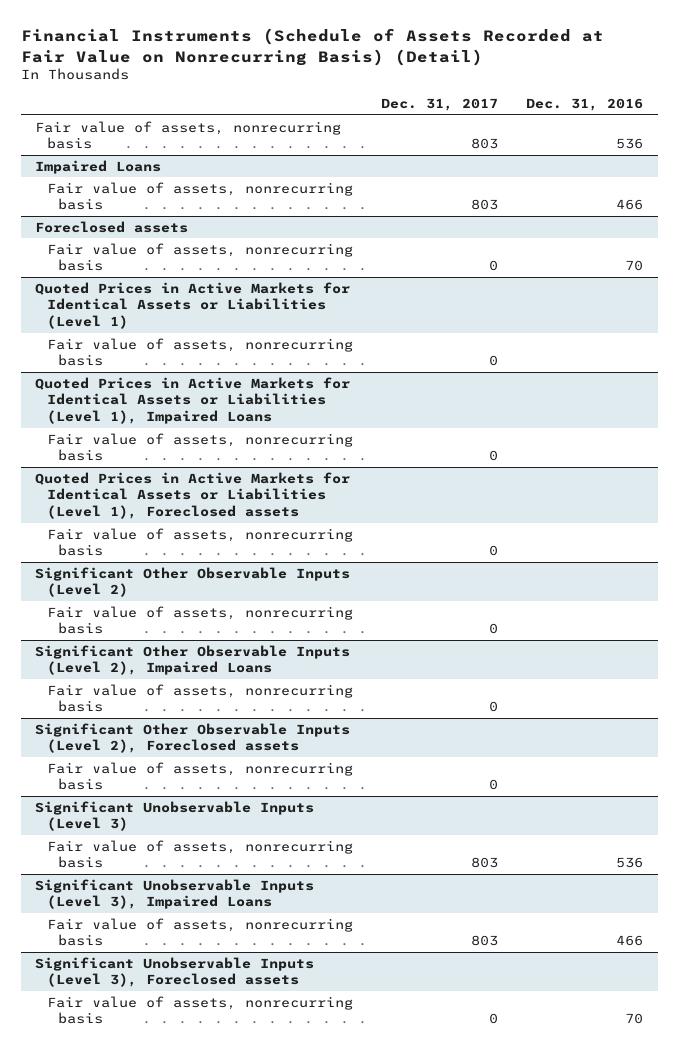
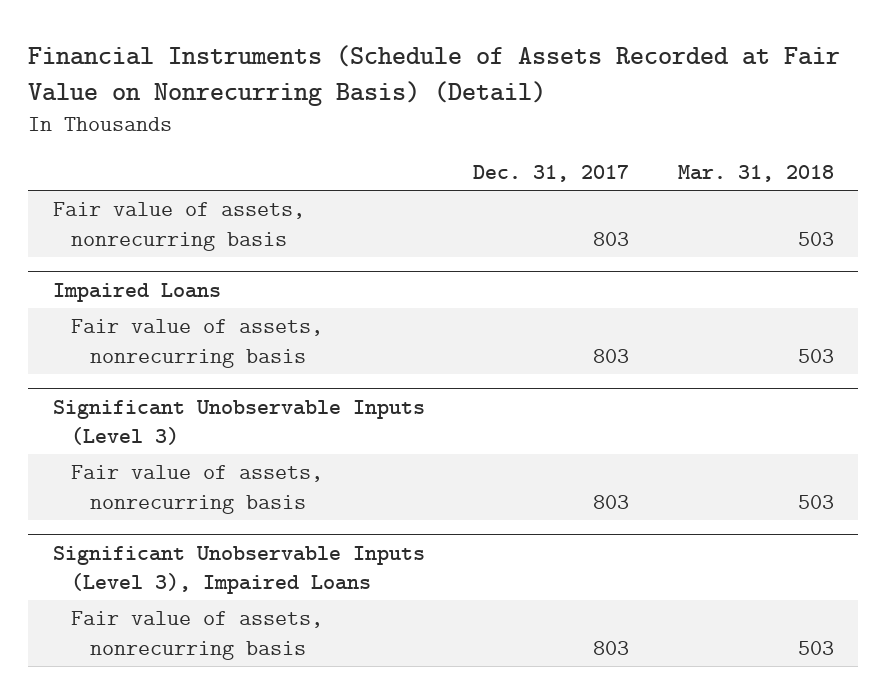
- | Dec. 31, 2017 | Dec. 31, 2016
+ | Dec. 31, 2017 | Mar. 31, 2018
- Foreclosed assets
- Fair value of assets, nonrecurring basis | 0 | 70
- Quoted Prices in Active Markets for Identical Assets or Liabilities (Level 1)
- Fair value of assets, nonrecurring basis | 0 |
- Quoted Prices in Active Markets for Identical Assets or Liabilities (Level 1), Impaired Loans
- Fair value of assets, nonrecurring basis | 0 |
- Quoted Prices in Active Markets for Identical Assets or Liabilities (Level 1), Foreclosed assets
- Fair value of assets, nonrecurring basis | 0 |
- Significant Other Observable Inputs (Level 2)
- Fair value of assets, nonrecurring basis | 0 |
- Significant Other Observable Inputs (Level 2), Impaired Loans
- Fair value of assets, nonrecurring basis | 0 |
- Significant Other Observable Inputs (Level 2), Foreclosed assets
- Fair value of assets, nonrecurring basis | 0 |
- Significant Unobservable Inputs (Level 3), Foreclosed assets
- Fair value of assets, nonrecurring basis | 0 | 70

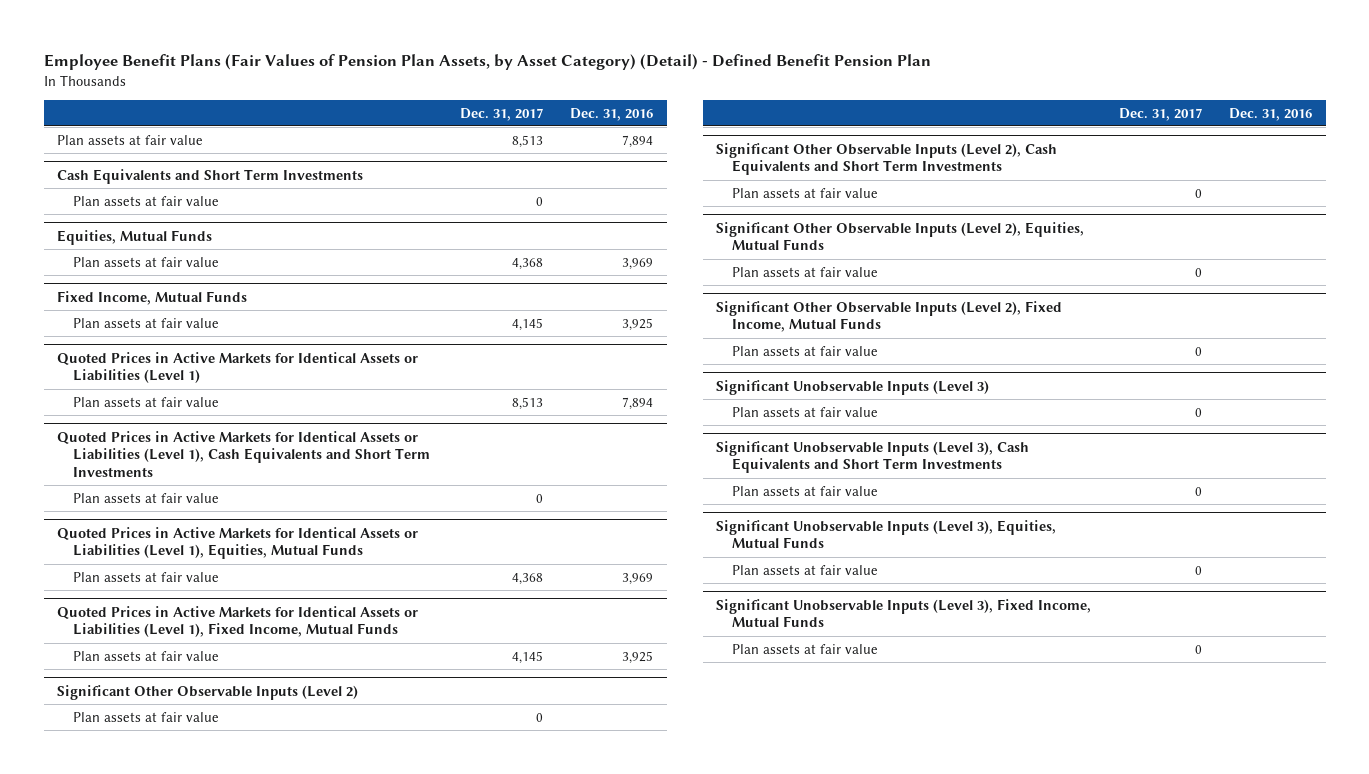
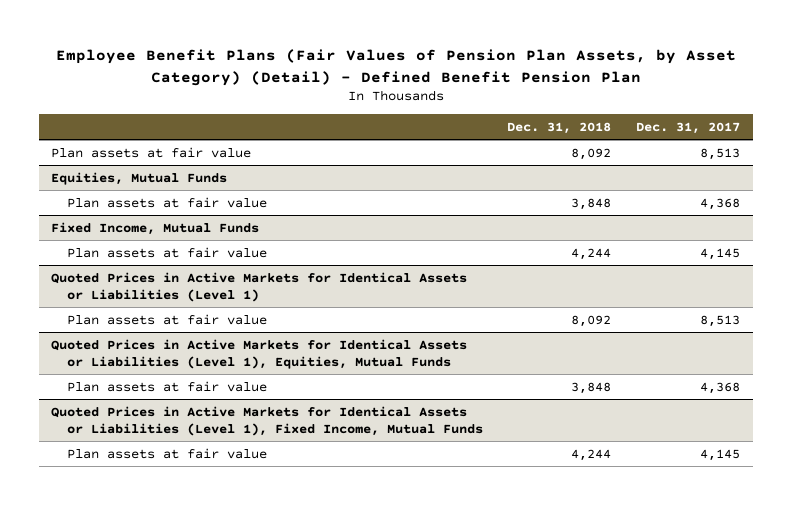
- | Dec. 31, 2017 | Dec. 31, 2016
+ | Dec. 31, 2018 | Dec. 31, 2017
- Cash Equivalents and Short Term Investments
- Plan assets at fair value | 0 |
- Quoted Prices in Active Markets for Identical Assets or Liabilities (Level 1), Cash Equivalents and Short Term Investments
- Plan assets at fair value | 0 |
- Significant Other Observable Inputs (Level 2)
- Plan assets at fair value | 0 |
- Significant Other Observable Inputs (Level 2), Cash Equivalents and Short Term Investments
- Plan assets at fair value | 0 |
- Significant Other Observable Inputs (Level 2), Equities, Mutual Funds
- Plan assets at fair value | 0 |
- Significant Other Observable Inputs (Level 2), Fixed Income, Mutual Funds
- Plan assets at fair value | 0 |
- Significant Unobservable Inputs (Level 3)
- Plan assets at fair value | 0 |
- Significant Unobservable Inputs (Level 3), Cash Equivalents and Short Term Investments
- Plan assets at fair value | 0 |
- Significant Unobservable Inputs (Level 3), Equities, Mutual Funds
- Plan assets at fair value | 0 |
- Significant Unobservable Inputs (Level 3), Fixed Income, Mutual Funds
- Plan assets at fair value | 0 |

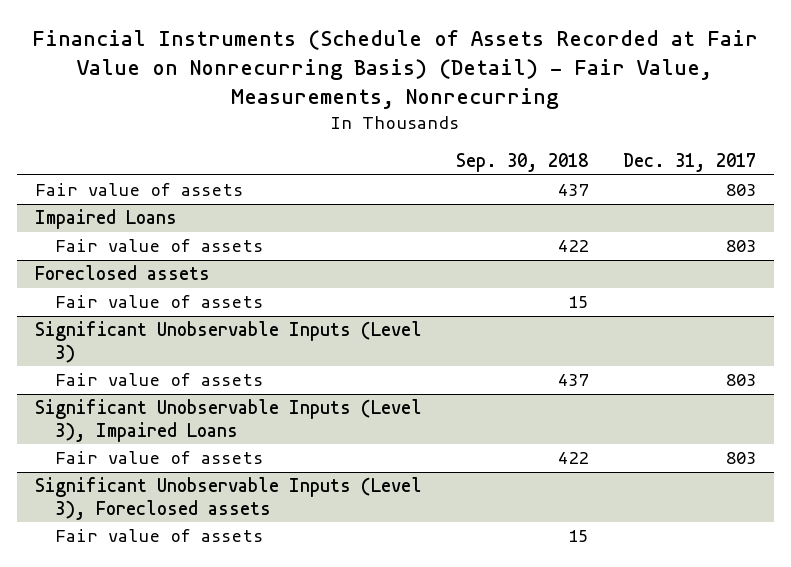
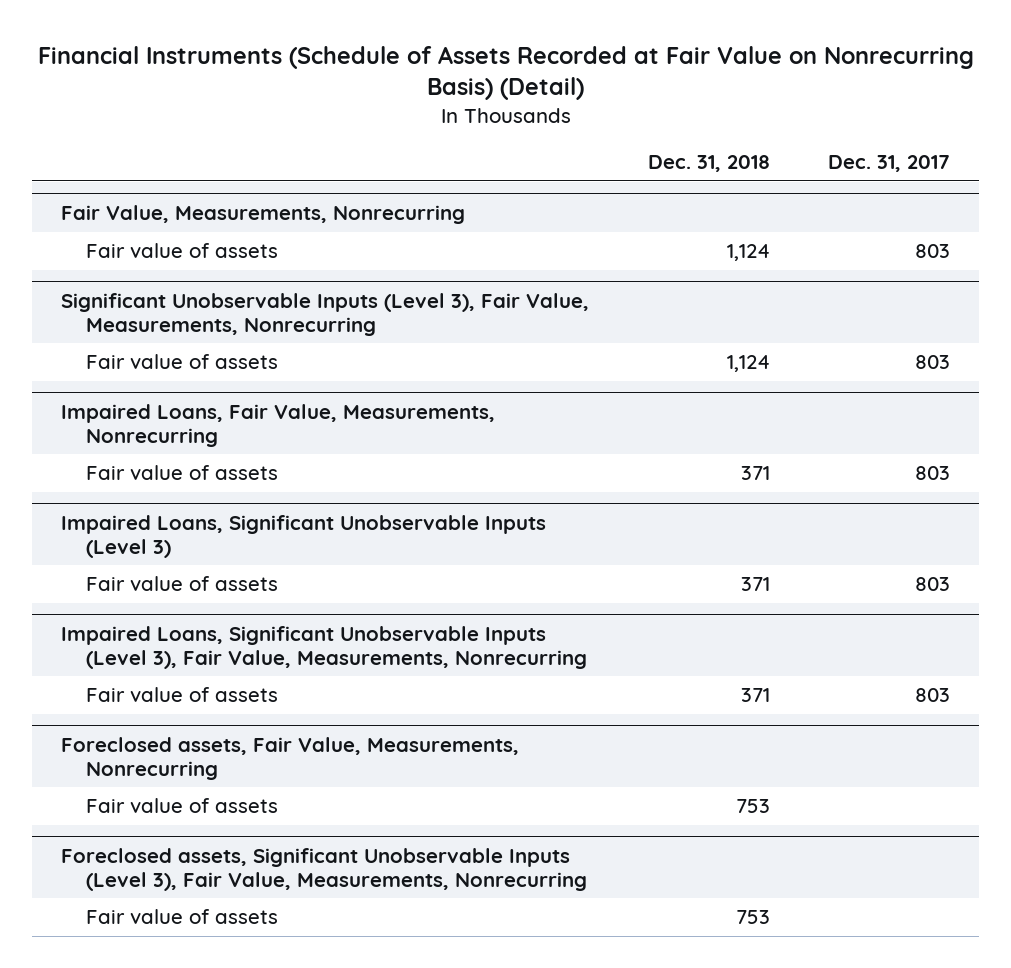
- Financial Instruments (Schedule of Assets Recorded at Fair Value on Nonrecurring Basis) (Detail) - Fair Value, Measurements, Nonrecurring
+ Financial Instruments (Schedule of Assets Recorded at Fair Value on Nonrecurring Basis) (Detail)
- | Sep. 30, 2018 | Dec. 31, 2017
+ | Dec. 31, 2018 | Dec. 31, 2017
+ Fair Value, Measurements, Nonrecurring
- Impaired Loans
+ Significant Unobservable Inputs (Level 3), Fair Value, Measurements, Nonrecurring
- Foreclosed assets
- Fair value of assets | 15 |
- Significant Unobservable Inputs (Level 3)
+ Impaired Loans, Fair Value, Measurements, Nonrecurring
- Significant Unobservable Inputs (Level 3), Impaired Loans
+ Impaired Loans, Significant Unobservable Inputs (Level 3)
- Significant Unobservable Inputs (Level 3), Foreclosed assets
+ Impaired Loans, Significant Unobservable Inputs (Level 3), Fair Value, Measurements, Nonrecurring
+ Fair value of assets | 371 | 803
+ Foreclosed assets, Fair Value, Measurements, Nonrecurring
+ Foreclosed assets, Significant Unobservable Inputs (Level 3), Fair Value, Measurements, Nonrecurring
+ Fair value of assets | 753 |

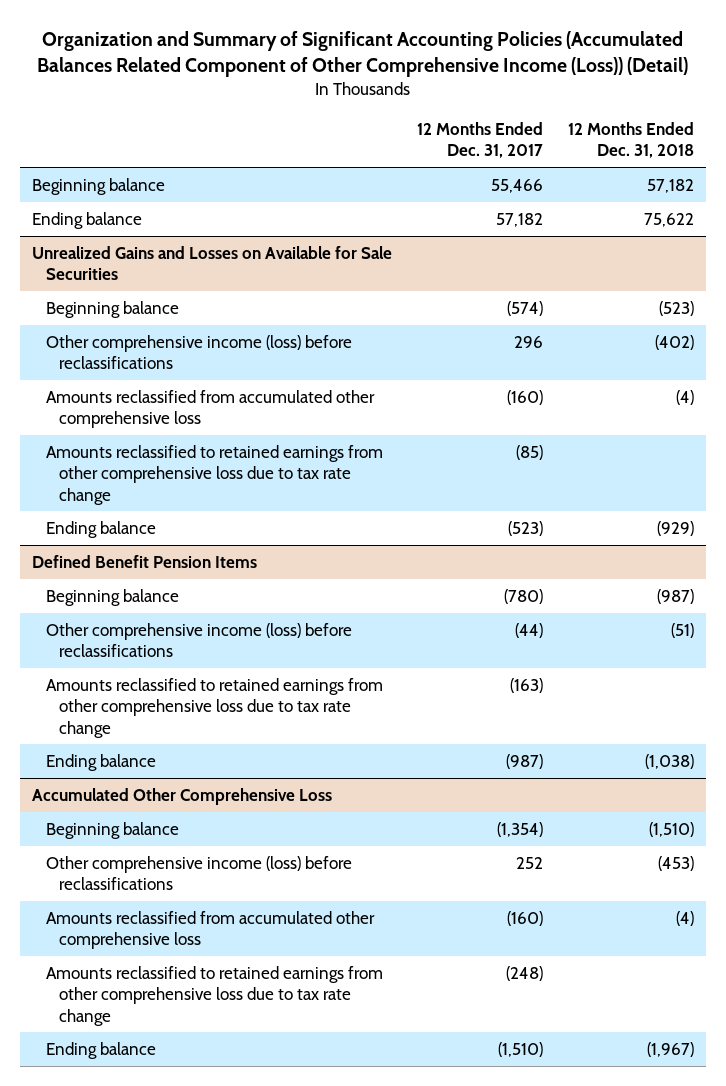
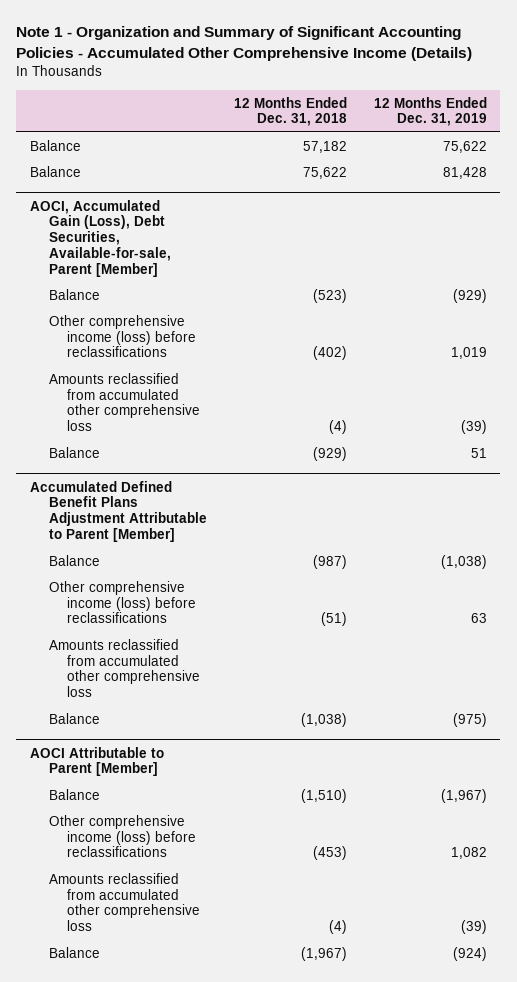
- Organization and Summary of Significant Accounting Policies (Accumulated Balances Related Component of Other Comprehensive Income (Loss)) (Detail)
+ Note 1 - Organization and Summary of Significant Accounting Policies - Accumulated Other Comprehensive Income (Details)
- | 12 Months Ended Dec. 31, 2017 | 12 Months Ended Dec. 31, 2018
+ | 12 Months Ended Dec. 31, 2018 | 12 Months Ended Dec. 31, 2019
- Beginning balance | 55,466 | 57,182
- Ending balance | 57,182 | 75,622
- Unrealized Gains and Losses on Available for Sale Securities
- Beginning balance | (574) | (523)
+ Balance | 57,182 | 75,622
+ Balance | 75,622 | 81,428
+ AOCI, Accumulated Gain (Loss), Debt Securities, Available-for-sale, Parent [Member]
+ Balance | (523) | (929)
- Amounts reclassified to retained earnings from other comprehensive loss due to tax rate change | (85) |
- Ending balance | (523) | (929)
- Defined Benefit Pension Items
- Beginning balance | (780) | (987)
+ Balance | (929) | 51
+ Accumulated Defined Benefit Plans Adjustment Attributable to Parent [Member]
+ Balance | (987) | (1,038)
- Amounts reclassified to retained earnings from other comprehensive loss due to tax rate change | (163) |
- Ending balance | (987) | (1,038)
- Accumulated Other Comprehensive Loss
- Beginning balance | (1,354) | (1,510)
+ Amounts reclassified from accumulated other comprehensive loss
+ Balance | (1,038) | (975)
+ AOCI Attributable to Parent [Member]
+ Balance | (1,510) | (1,967)
- Amounts reclassified to retained earnings from other comprehensive loss due to tax rate change | (248) |
- Ending balance | (1,510) | (1,967)
+ Balance | (1,967) | (924)

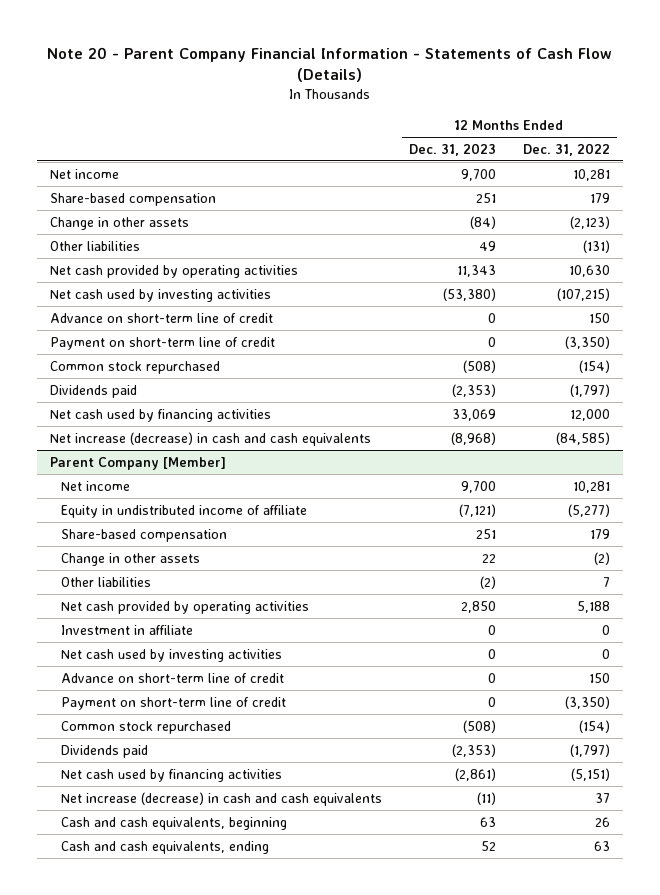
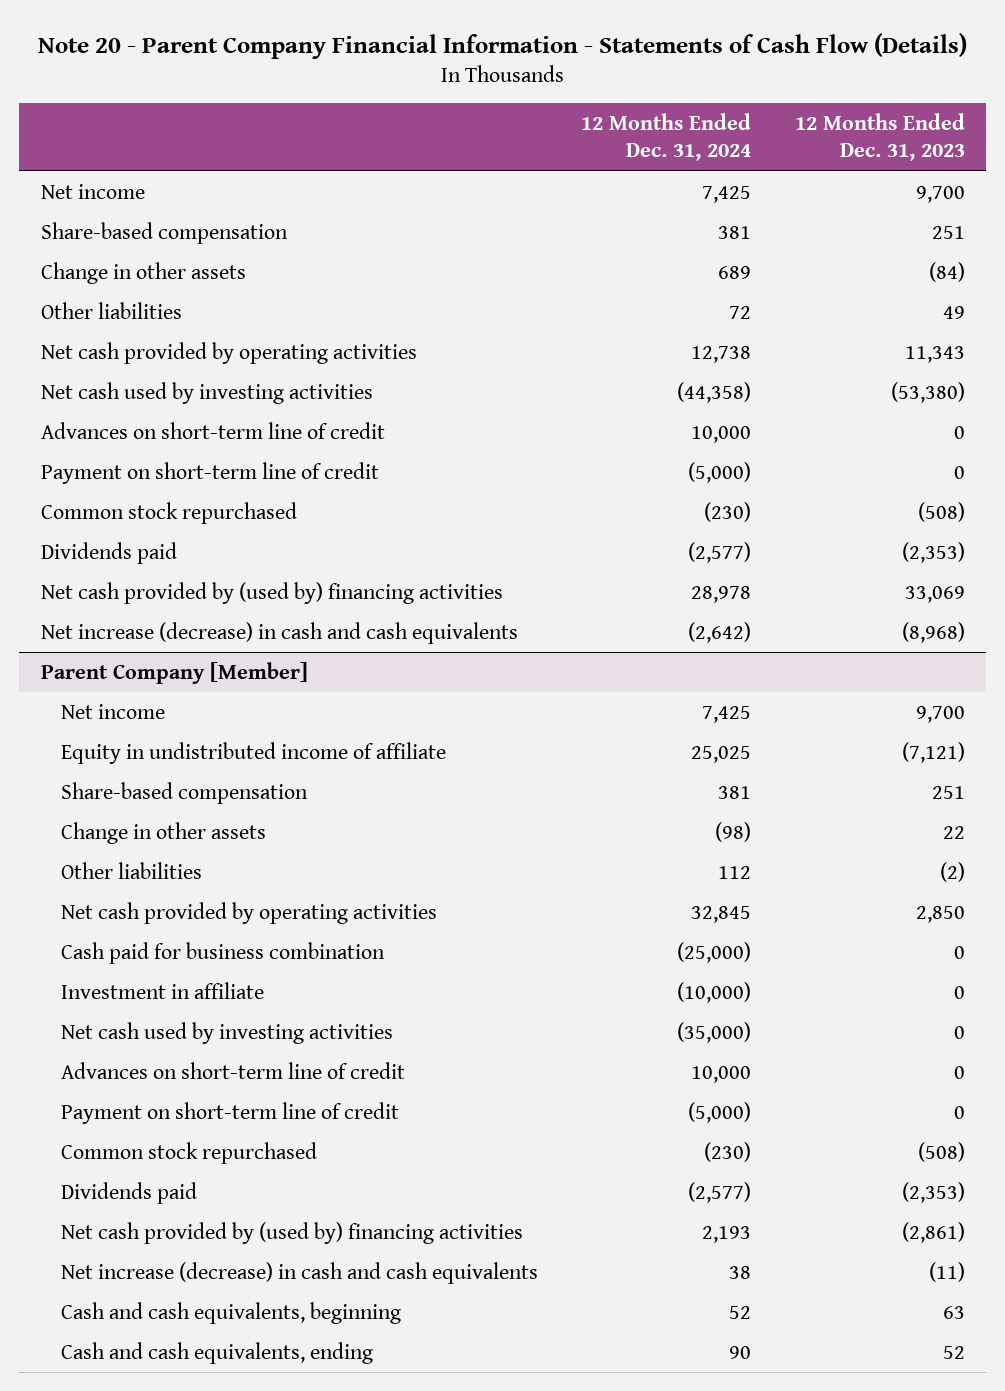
- | 12 Months Ended Dec. 31, 2023 | 12 Months Ended Dec. 31, 2022
+ | 12 Months Ended Dec. 31, 2024 | 12 Months Ended Dec. 31, 2023
- Advance on short-term line of credit | 0 | 150
+ Advances on short-term line of credit | 10,000 | 0
- Net cash used by financing activities | 33,069 | 12,000
+ Net cash provided by (used by) financing activities | 28,978 | 33,069
@ Parent Company [Member]
+ Cash paid for business combination | (25,000) | 0
- Advance on short-term line of credit | 0 | 150
+ Advances on short-term line of credit | 10,000 | 0
- Net cash used by financing activities | (2,861) | (5,151)
+ Net cash provided by (used by) financing activities | 2,193 | (2,861)

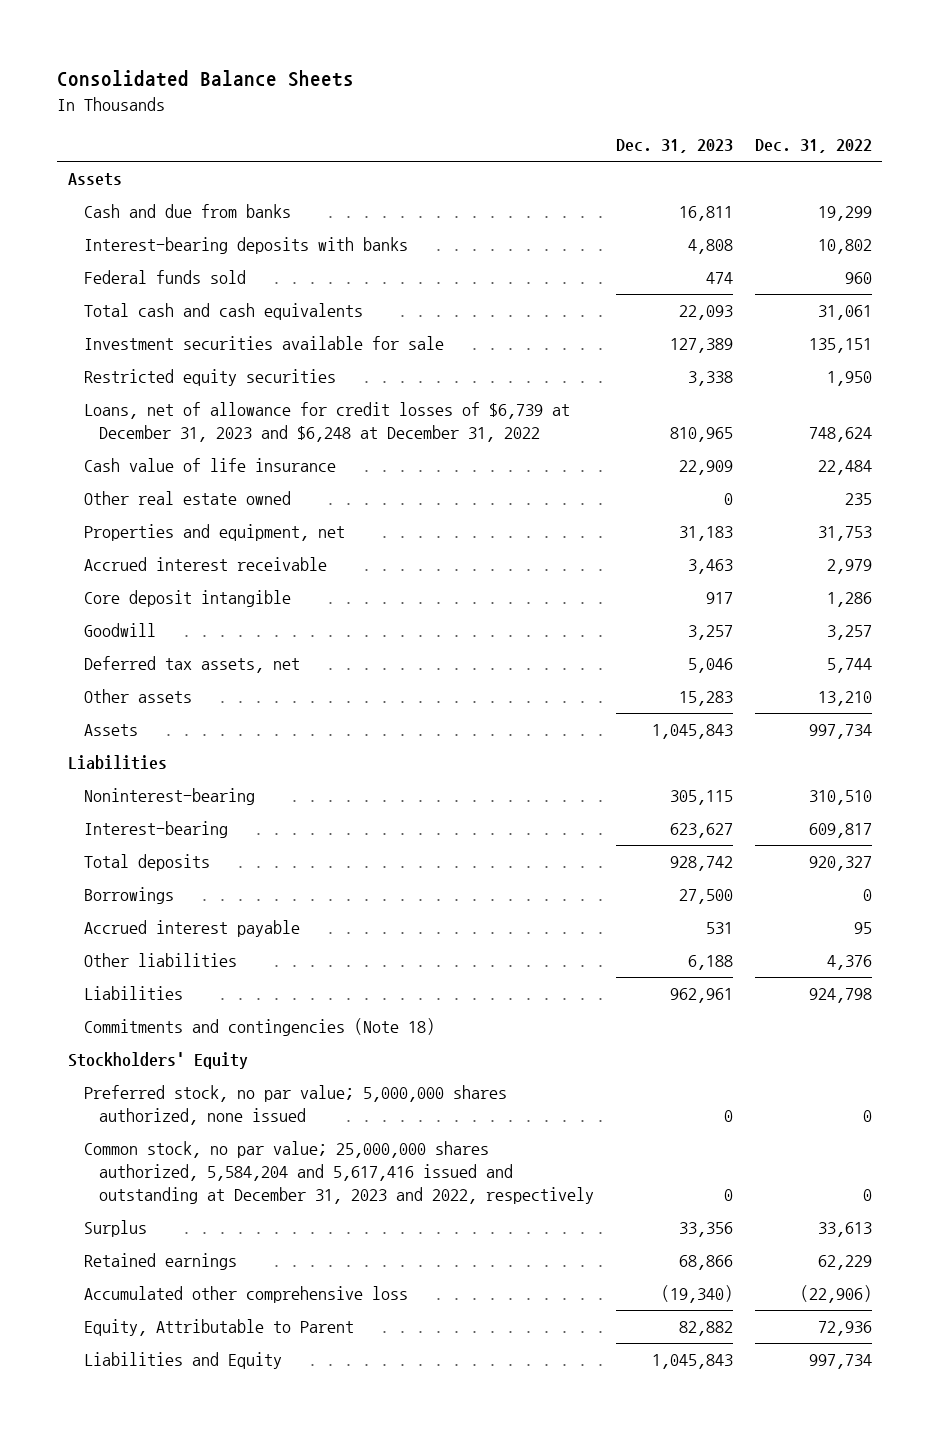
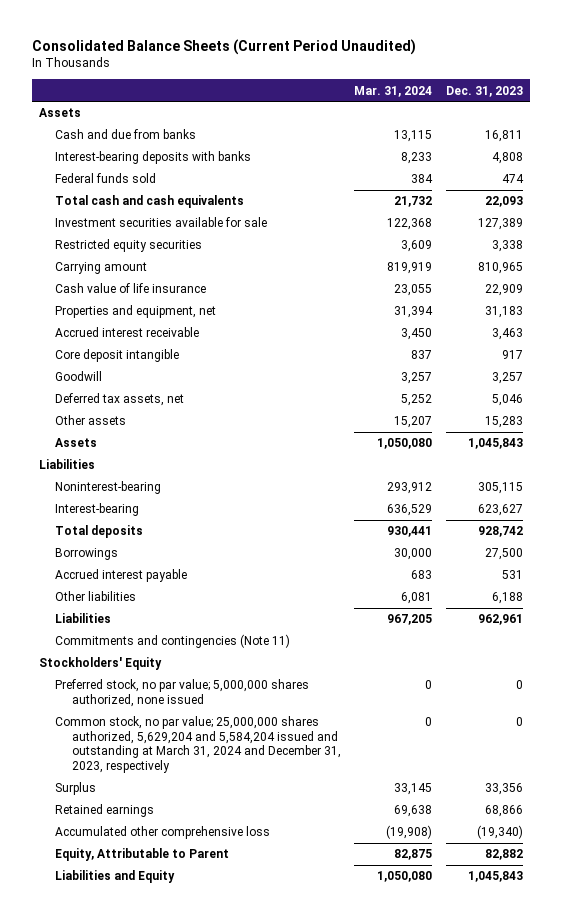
- Consolidated Balance Sheets
+ Consolidated Balance Sheets (Current Period Unaudited)
- | Dec. 31, 2023 | Dec. 31, 2022
+ | Mar. 31, 2024 | Dec. 31, 2023
- Loans, net of allowance for credit losses of $6,739 at December 31, 2023 and $6,248 at December 31, 2022 | 810,965 | 748,624
+ Carrying amount | 819,919 | 810,965
- Other real estate owned | 0 | 235
- Commitments and contingencies (Note 18)
+ Commitments and contingencies (Note 11)
- Common stock, no par value; 25,000,000 shares authorized, 5,584,204 and 5,617,416 issued and outstanding at December 31, 2023 and 2022, respectively | 0 | 0
+ Common stock, no par value; 25,000,000 shares authorized, 5,629,204 and 5,584,204 issued and outstanding at March 31, 2024 and December 31, 2023, respectively | 0 | 0

